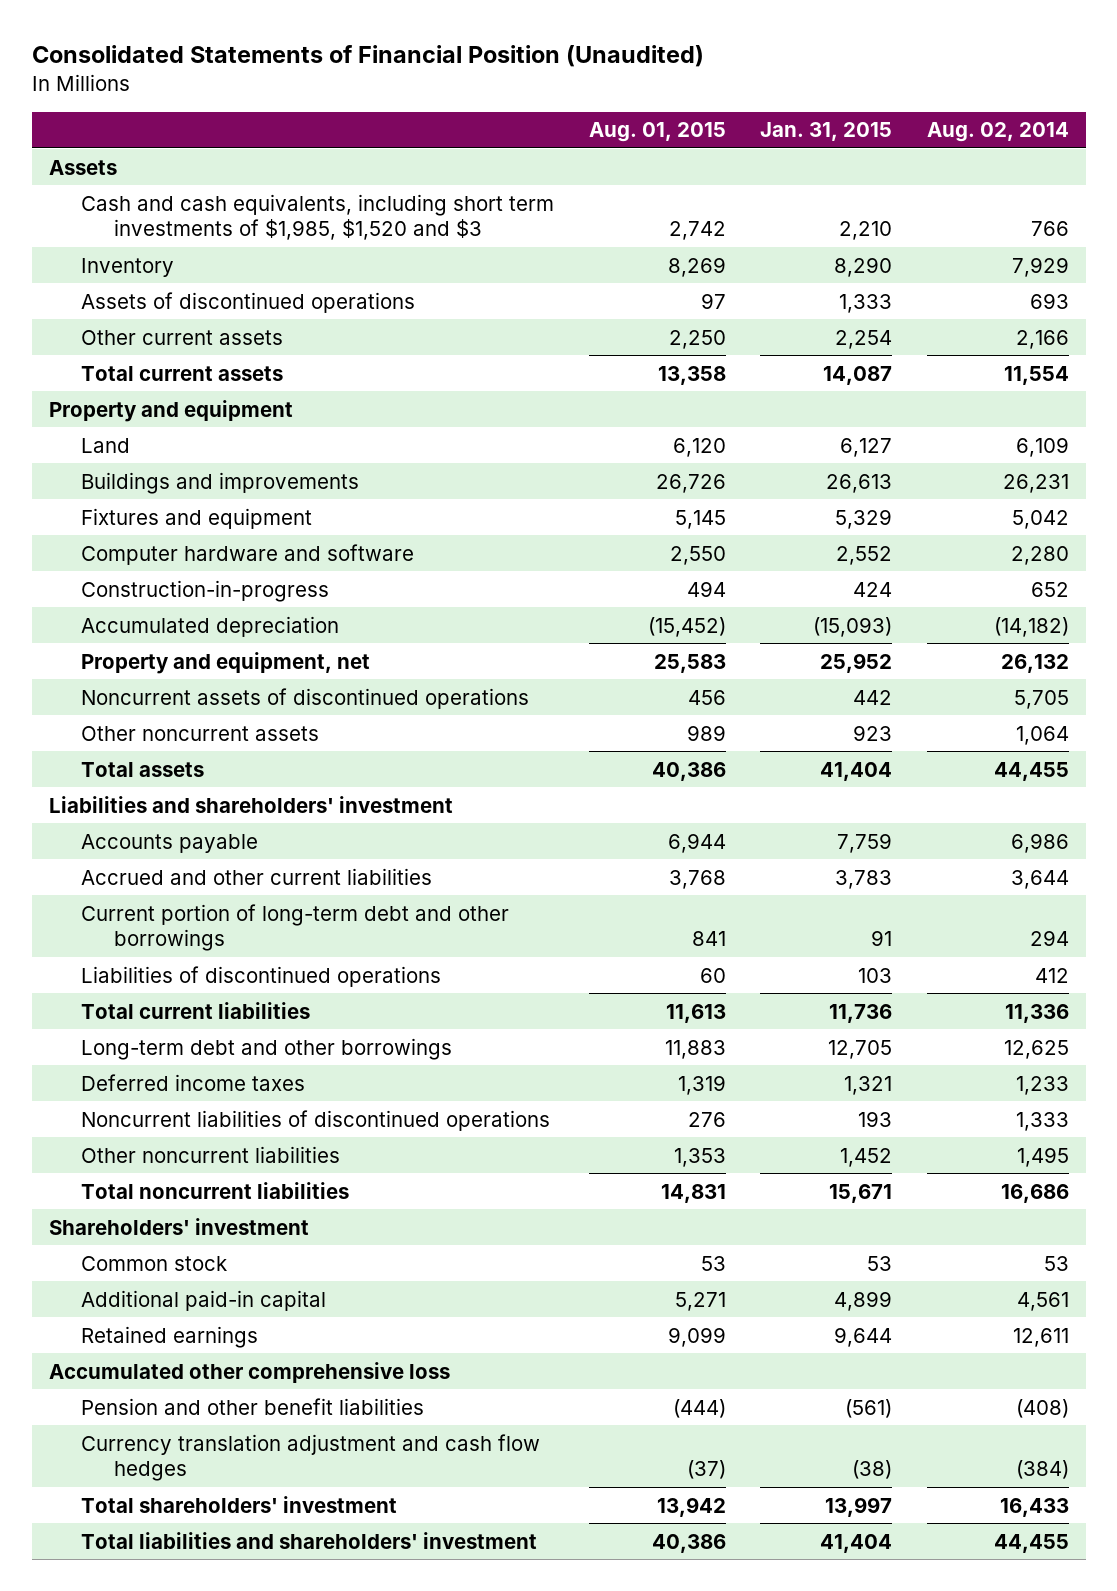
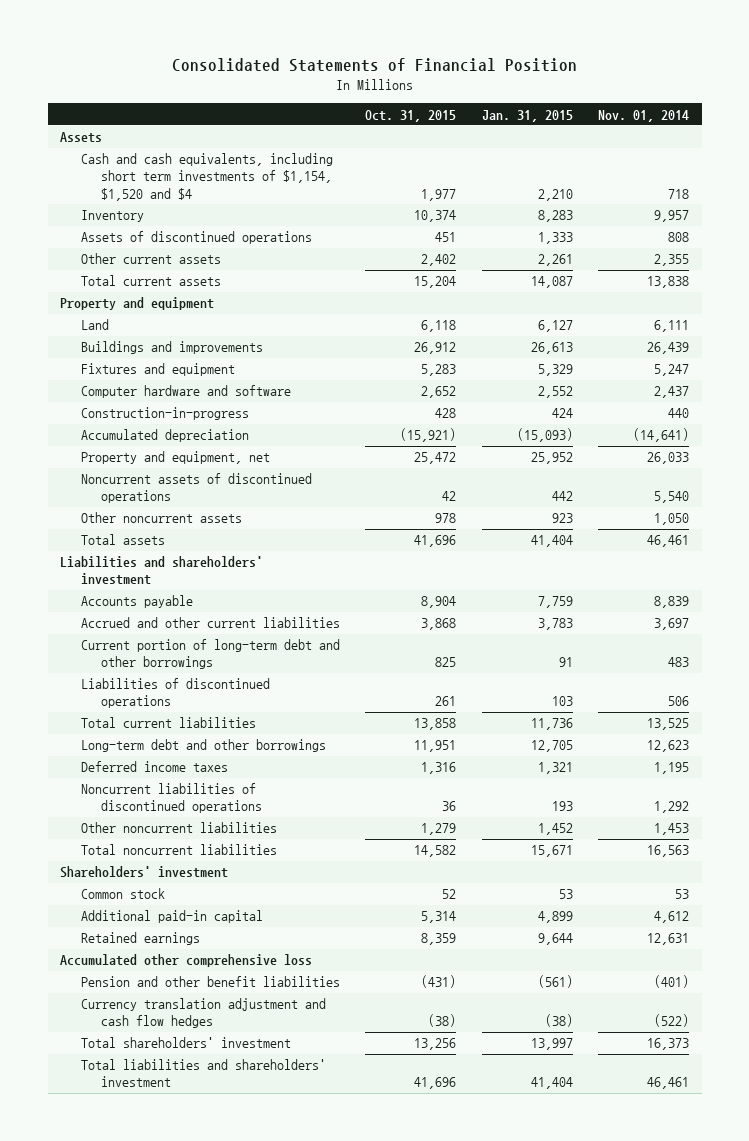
- Consolidated Statements of Financial Position (Unaudited)
+ Consolidated Statements of Financial Position
- | Aug. 01, 2015 | Jan. 31, 2015 | Aug. 02, 2014
+ | Oct. 31, 2015 | Jan. 31, 2015 | Nov. 01, 2014
- Cash and cash equivalents, including short term investments of $1,985, $1,520 and $3 | 2,742 | 2,210 | 766
- Inventory | 8,269 | 8,290 | 7,929
+ Cash and cash equivalents, including short term investments of $1,154, $1,520 and $4 | 1,977 | 2,210 | 718
+ Inventory | 10,374 | 8,283 | 9,957
- Other current assets | 2,250 | 2,254 | 2,166
+ Other current assets | 2,402 | 2,261 | 2,355

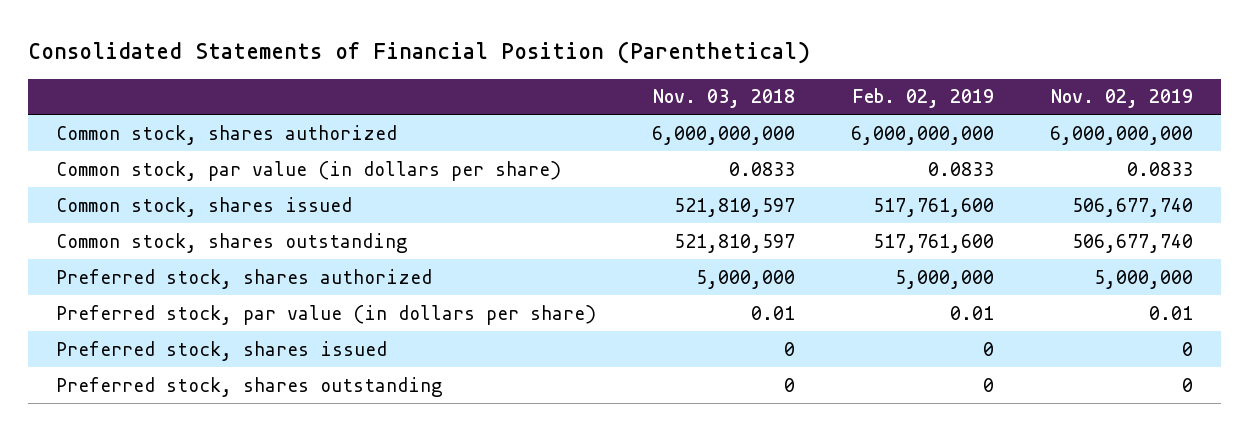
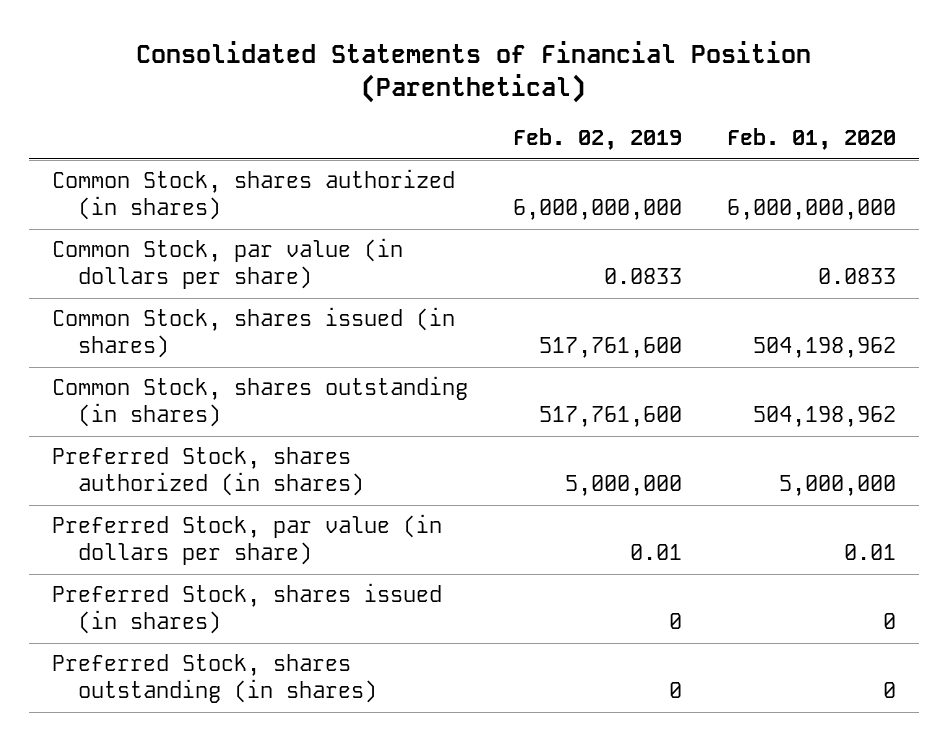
- | Nov. 03, 2018 | Feb. 02, 2019 | Nov. 02, 2019
+ | Feb. 02, 2019 | Feb. 01, 2020
- Common stock, shares authorized | 6,000,000,000 | 6,000,000,000 | 6,000,000,000
- Common stock, par value (in dollars per share) | 0.0833 | 0.0833 | 0.0833
- Common stock, shares issued | 521,810,597 | 517,761,600 | 506,677,740
- Common stock, shares outstanding | 521,810,597 | 517,761,600 | 506,677,740
- Preferred stock, shares authorized | 5,000,000 | 5,000,000 | 5,000,000
- Preferred stock, par value (in dollars per share) | 0.01 | 0.01 | 0.01
- Preferred stock, shares issued | 0 | 0 | 0
- Preferred stock, shares outstanding | 0 | 0 | 0
+ Common Stock, shares authorized (in shares) | 6,000,000,000 | 6,000,000,000
+ Common Stock, par value (in dollars per share) | 0.0833 | 0.0833
+ Common Stock, shares issued (in shares) | 517,761,600 | 504,198,962
+ Common Stock, shares outstanding (in shares) | 517,761,600 | 504,198,962
+ Preferred Stock, shares authorized (in shares) | 5,000,000 | 5,000,000
+ Preferred Stock, par value (in dollars per share) | 0.01 | 0.01
+ Preferred Stock, shares issued (in shares) | 0 | 0
+ Preferred Stock, shares outstanding (in shares) | 0 | 0

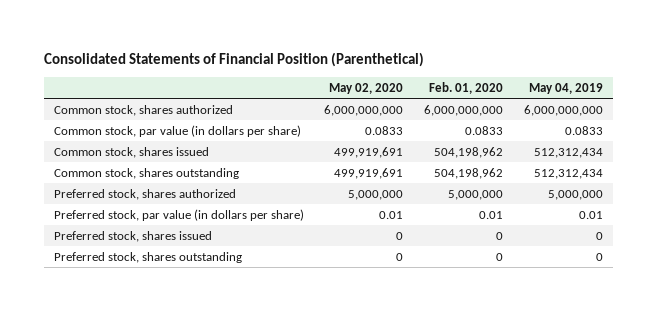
- | Feb. 02, 2019 | Feb. 01, 2020
+ | May 02, 2020 | Feb. 01, 2020 | May 04, 2019
- Common Stock, shares authorized (in shares) | 6,000,000,000 | 6,000,000,000
- Common Stock, par value (in dollars per share) | 0.0833 | 0.0833
- Common Stock, shares issued (in shares) | 517,761,600 | 504,198,962
- Common Stock, shares outstanding (in shares) | 517,761,600 | 504,198,962
- Preferred Stock, shares authorized (in shares) | 5,000,000 | 5,000,000
- Preferred Stock, par value (in dollars per share) | 0.01 | 0.01
- Preferred Stock, shares issued (in shares) | 0 | 0
- Preferred Stock, shares outstanding (in shares) | 0 | 0
+ Common stock, shares authorized | 6,000,000,000 | 6,000,000,000 | 6,000,000,000
+ Common stock, par value (in dollars per share) | 0.0833 | 0.0833 | 0.0833
+ Common stock, shares issued | 499,919,691 | 504,198,962 | 512,312,434
+ Common stock, shares outstanding | 499,919,691 | 504,198,962 | 512,312,434
+ Preferred stock, shares authorized | 5,000,000 | 5,000,000 | 5,000,000
+ Preferred stock, par value (in dollars per share) | 0.01 | 0.01 | 0.01
+ Preferred stock, shares issued | 0 | 0 | 0
+ Preferred stock, shares outstanding | 0 | 0 | 0

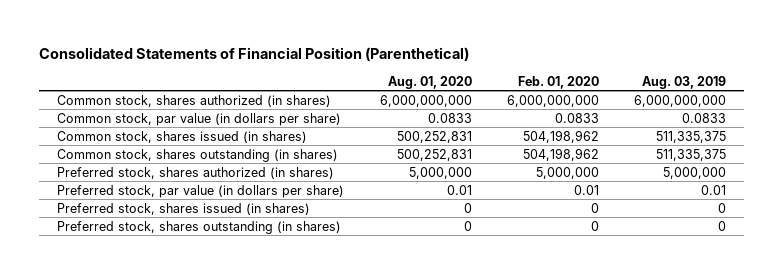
- | May 02, 2020 | Feb. 01, 2020 | May 04, 2019
+ | Aug. 01, 2020 | Feb. 01, 2020 | Aug. 03, 2019
- Common stock, shares authorized | 6,000,000,000 | 6,000,000,000 | 6,000,000,000
+ Common stock, shares authorized (in shares) | 6,000,000,000 | 6,000,000,000 | 6,000,000,000
- Common stock, shares issued | 499,919,691 | 504,198,962 | 512,312,434
- Common stock, shares outstanding | 499,919,691 | 504,198,962 | 512,312,434
- Preferred stock, shares authorized | 5,000,000 | 5,000,000 | 5,000,000
+ Common stock, shares issued (in shares) | 500,252,831 | 504,198,962 | 511,335,375
+ Common stock, shares outstanding (in shares) | 500,252,831 | 504,198,962 | 511,335,375
+ Preferred stock, shares authorized (in shares) | 5,000,000 | 5,000,000 | 5,000,000
- Preferred stock, shares issued | 0 | 0 | 0
- Preferred stock, shares outstanding | 0 | 0 | 0
+ Preferred stock, shares issued (in shares) | 0 | 0 | 0
+ Preferred stock, shares outstanding (in shares) | 0 | 0 | 0

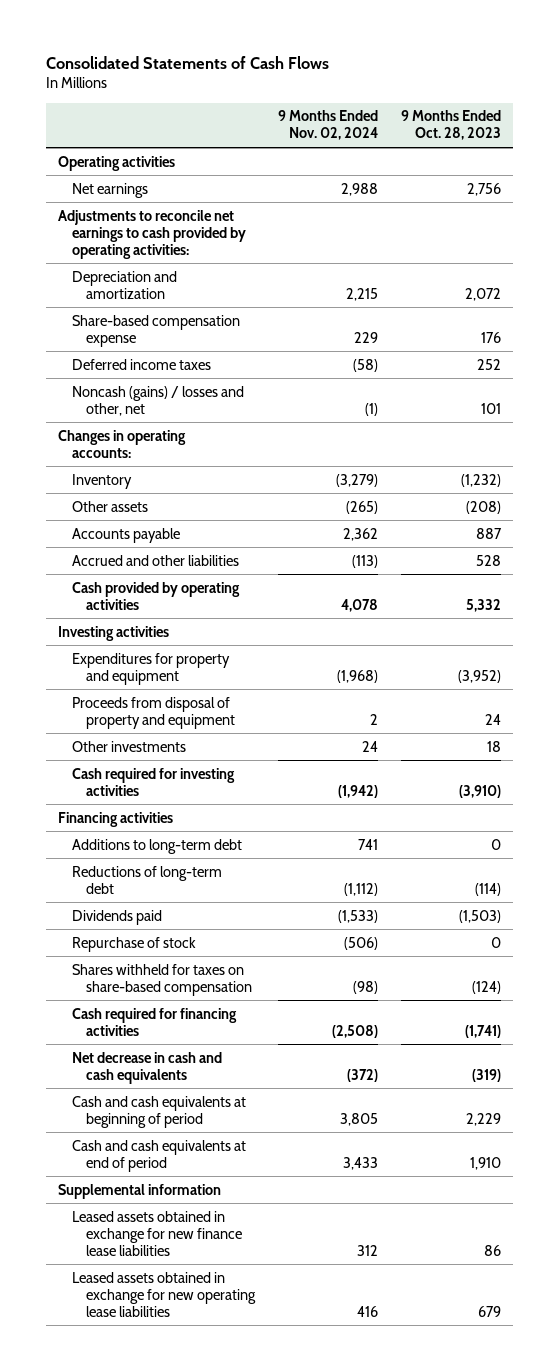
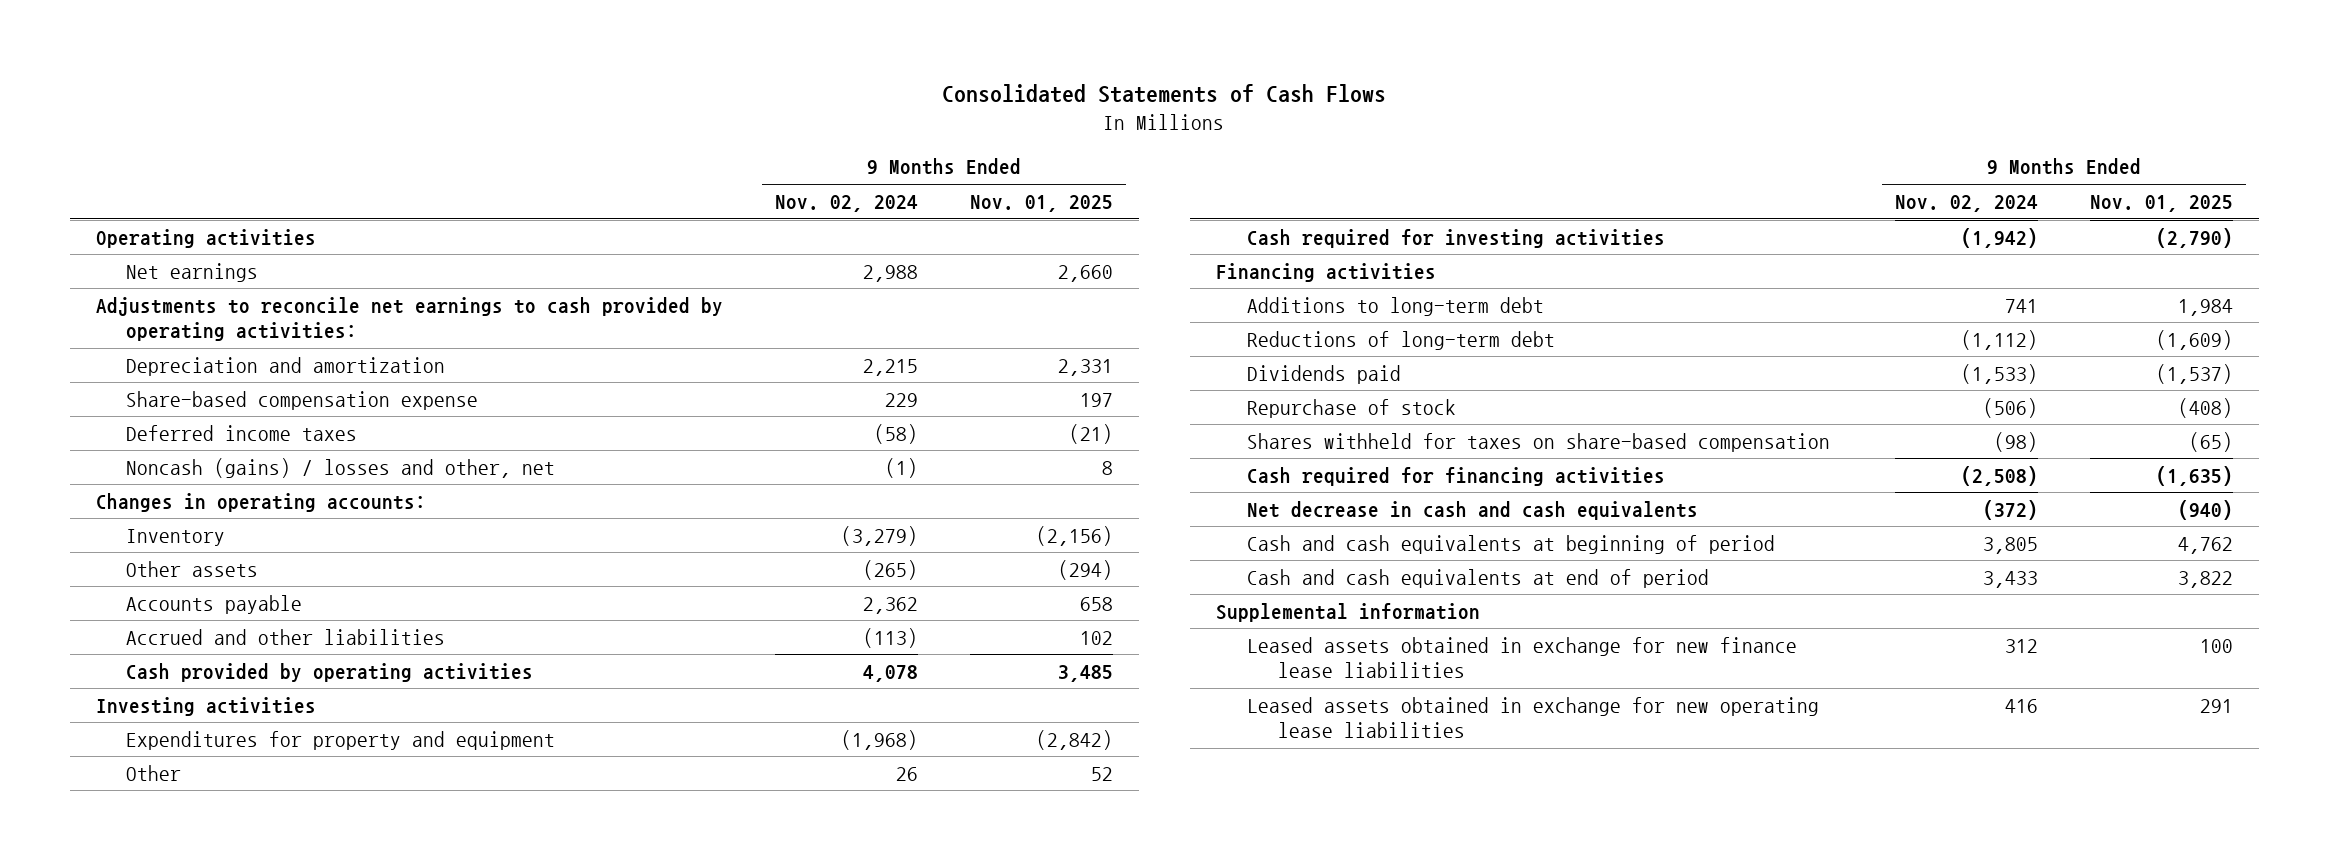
- | 9 Months Ended Nov. 02, 2024 | 9 Months Ended Oct. 28, 2023
+ | 9 Months Ended Nov. 02, 2024 | 9 Months Ended Nov. 01, 2025
- Proceeds from disposal of property and equipment | 2 | 24
- Other investments | 24 | 18
+ Other | 26 | 52

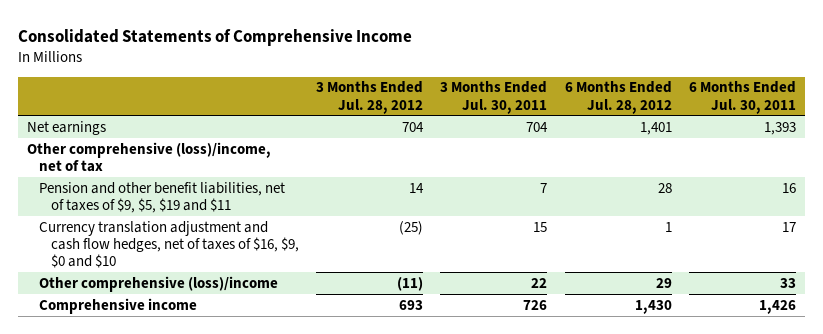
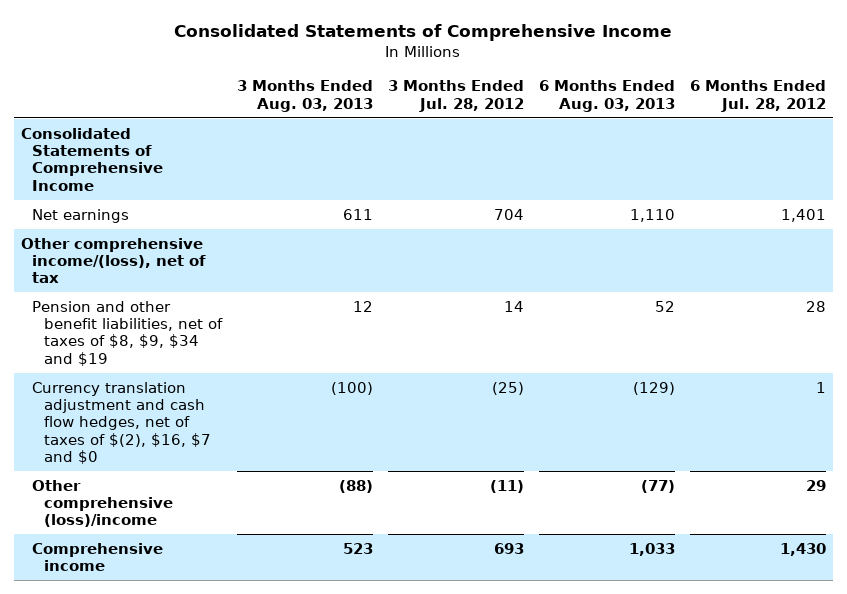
- | 3 Months Ended Jul. 28, 2012 | 3 Months Ended Jul. 30, 2011 | 6 Months Ended Jul. 28, 2012 | 6 Months Ended Jul. 30, 2011
+ | 3 Months Ended Aug. 03, 2013 | 3 Months Ended Jul. 28, 2012 | 6 Months Ended Aug. 03, 2013 | 6 Months Ended Jul. 28, 2012
+ Consolidated Statements of Comprehensive Income
- Other comprehensive (loss)/income, net of tax
- Pension and other benefit liabilities, net of taxes of $9, $5, $19 and $11 | 14 | 7 | 28 | 16
- Currency translation adjustment and cash flow hedges, net of taxes of $16, $9, $0 and $10 | (25) | 15 | 1 | 17
+ Other comprehensive income/(loss), net of tax
+ Pension and other benefit liabilities, net of taxes of $8, $9, $34 and $19 | 12 | 14 | 52 | 28
+ Currency translation adjustment and cash flow hedges, net of taxes of $(2), $16, $7 and $0 | (100) | (25) | (129) | 1

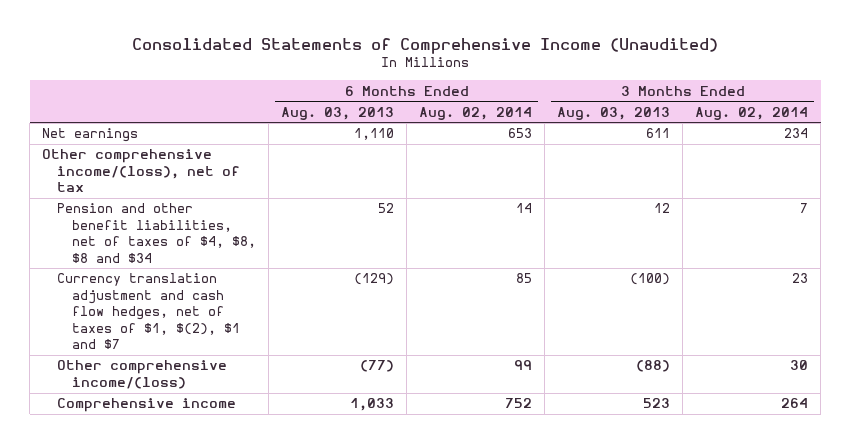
- Consolidated Statements of Comprehensive Income
+ Consolidated Statements of Comprehensive Income (Unaudited)
- | 3 Months Ended Aug. 03, 2013 | 3 Months Ended Jul. 28, 2012 | 6 Months Ended Aug. 03, 2013 | 6 Months Ended Jul. 28, 2012
+ | 6 Months Ended Aug. 03, 2013 | 6 Months Ended Aug. 02, 2014 | 3 Months Ended Aug. 03, 2013 | 3 Months Ended Aug. 02, 2014
- Consolidated Statements of Comprehensive Income
- Pension and other benefit liabilities, net of taxes of $8, $9, $34 and $19 | 12 | 14 | 52 | 28
- Currency translation adjustment and cash flow hedges, net of taxes of $(2), $16, $7 and $0 | (100) | (25) | (129) | 1
- Other comprehensive (loss)/income | (88) | (11) | (77) | 29
+ Pension and other benefit liabilities, net of taxes of $4, $8, $8 and $34 | 52 | 14 | 12 | 7
+ Currency translation adjustment and cash flow hedges, net of taxes of $1, $(2), $1 and $7 | (129) | 85 | (100) | 23
+ Other comprehensive income/(loss) | (77) | 99 | (88) | 30

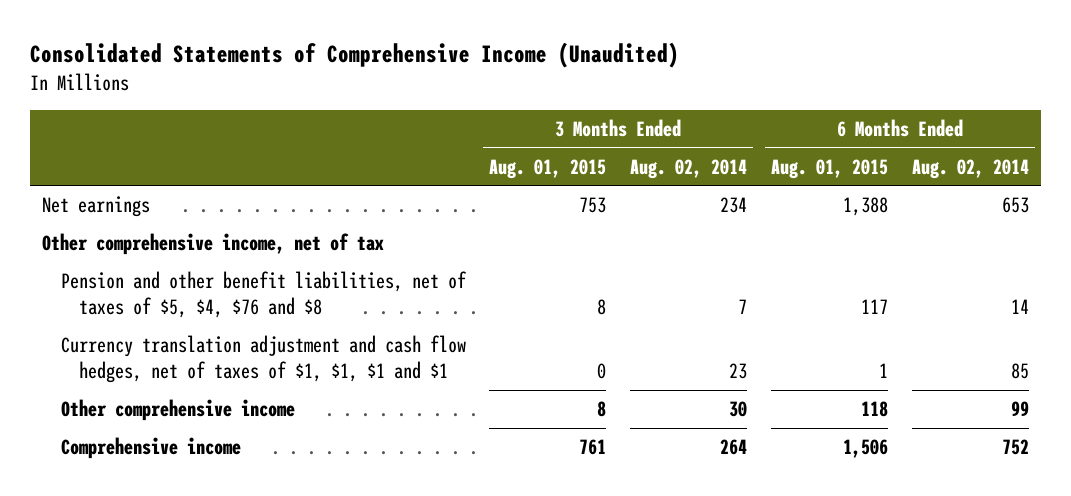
- | 6 Months Ended Aug. 03, 2013 | 6 Months Ended Aug. 02, 2014 | 3 Months Ended Aug. 03, 2013 | 3 Months Ended Aug. 02, 2014
+ | 3 Months Ended Aug. 01, 2015 | 3 Months Ended Aug. 02, 2014 | 6 Months Ended Aug. 01, 2015 | 6 Months Ended Aug. 02, 2014
- Other comprehensive income/(loss), net of tax
- Pension and other benefit liabilities, net of taxes of $4, $8, $8 and $34 | 52 | 14 | 12 | 7
- Currency translation adjustment and cash flow hedges, net of taxes of $1, $(2), $1 and $7 | (129) | 85 | (100) | 23
- Other comprehensive income/(loss) | (77) | 99 | (88) | 30
+ Other comprehensive income, net of tax
+ Pension and other benefit liabilities, net of taxes of $5, $4, $76 and $8 | 8 | 7 | 117 | 14
+ Currency translation adjustment and cash flow hedges, net of taxes of $1, $1, $1 and $1 | 0 | 23 | 1 | 85
+ Other comprehensive income | 8 | 30 | 118 | 99

